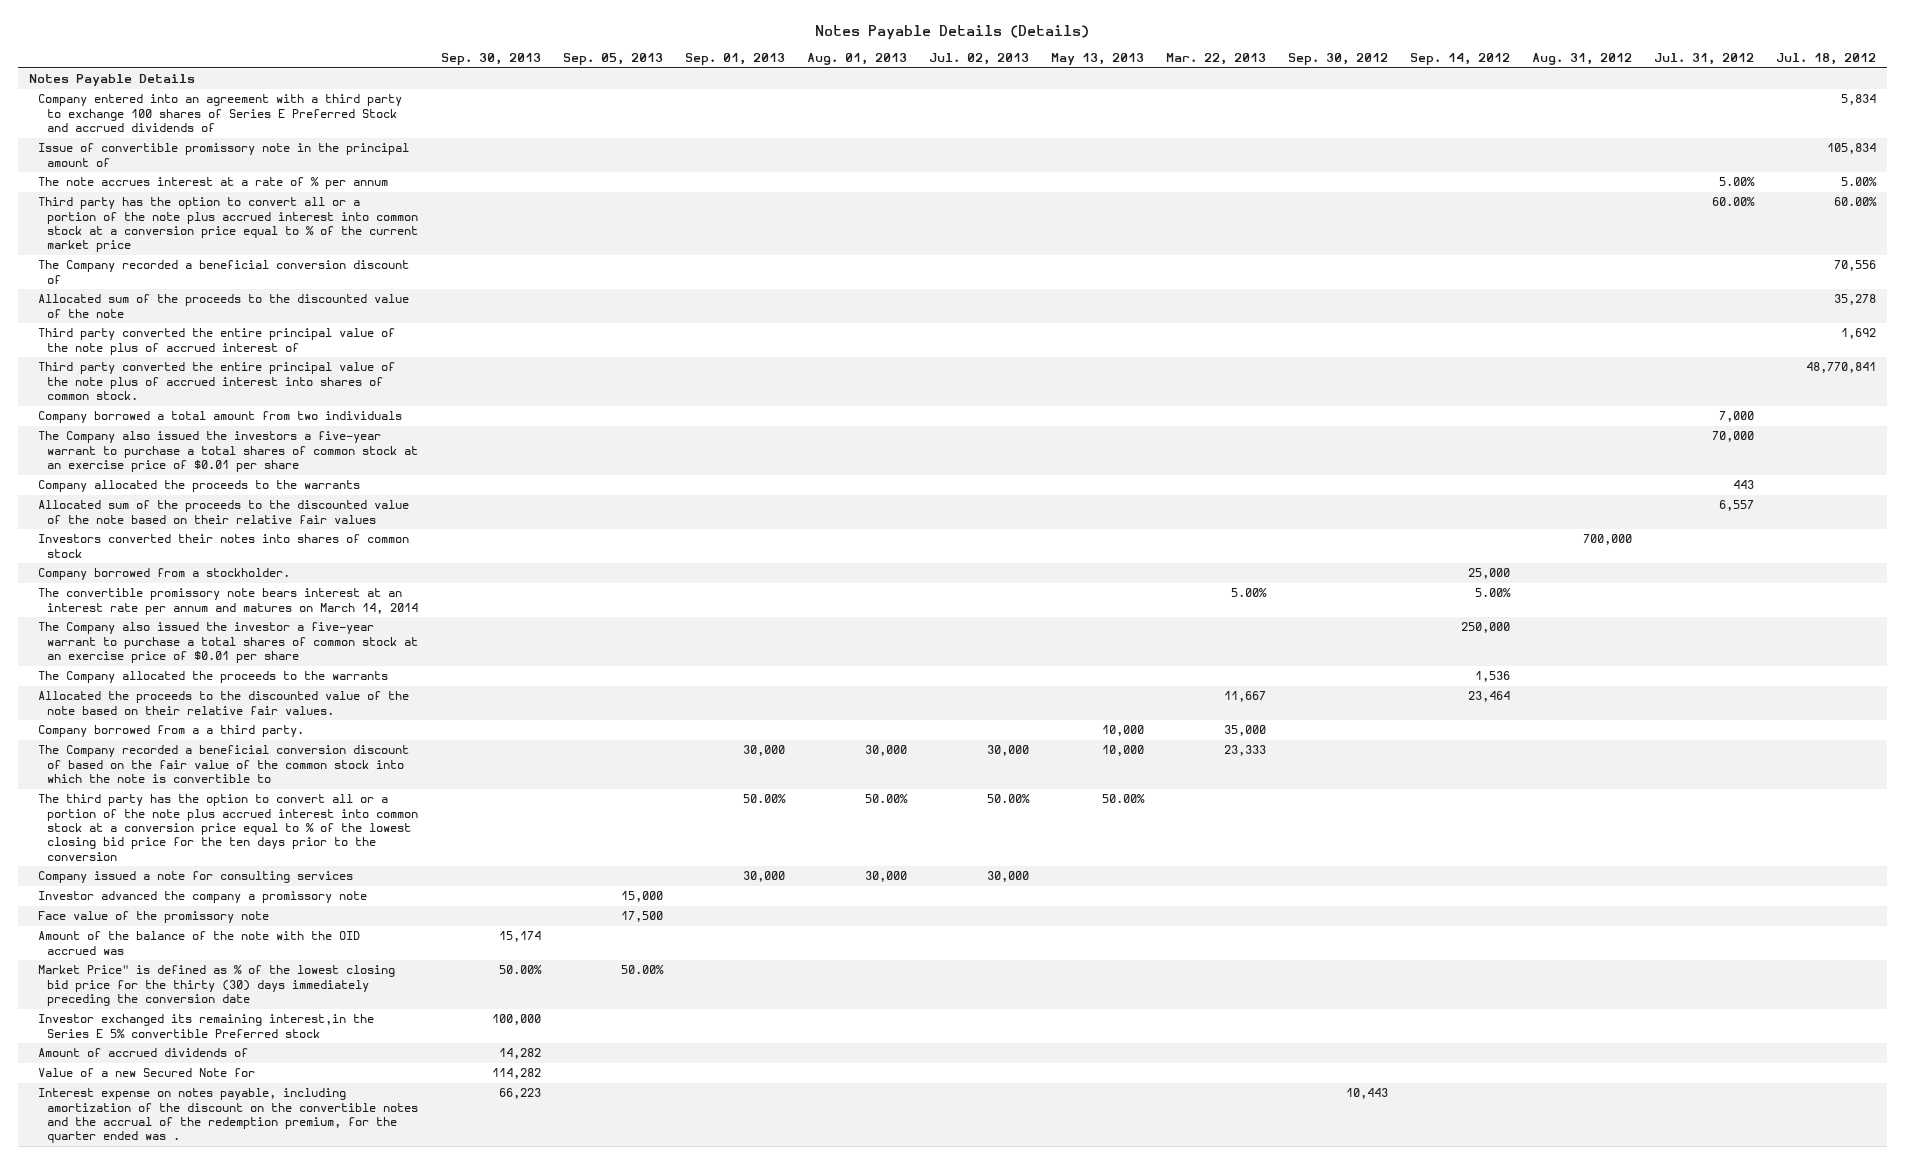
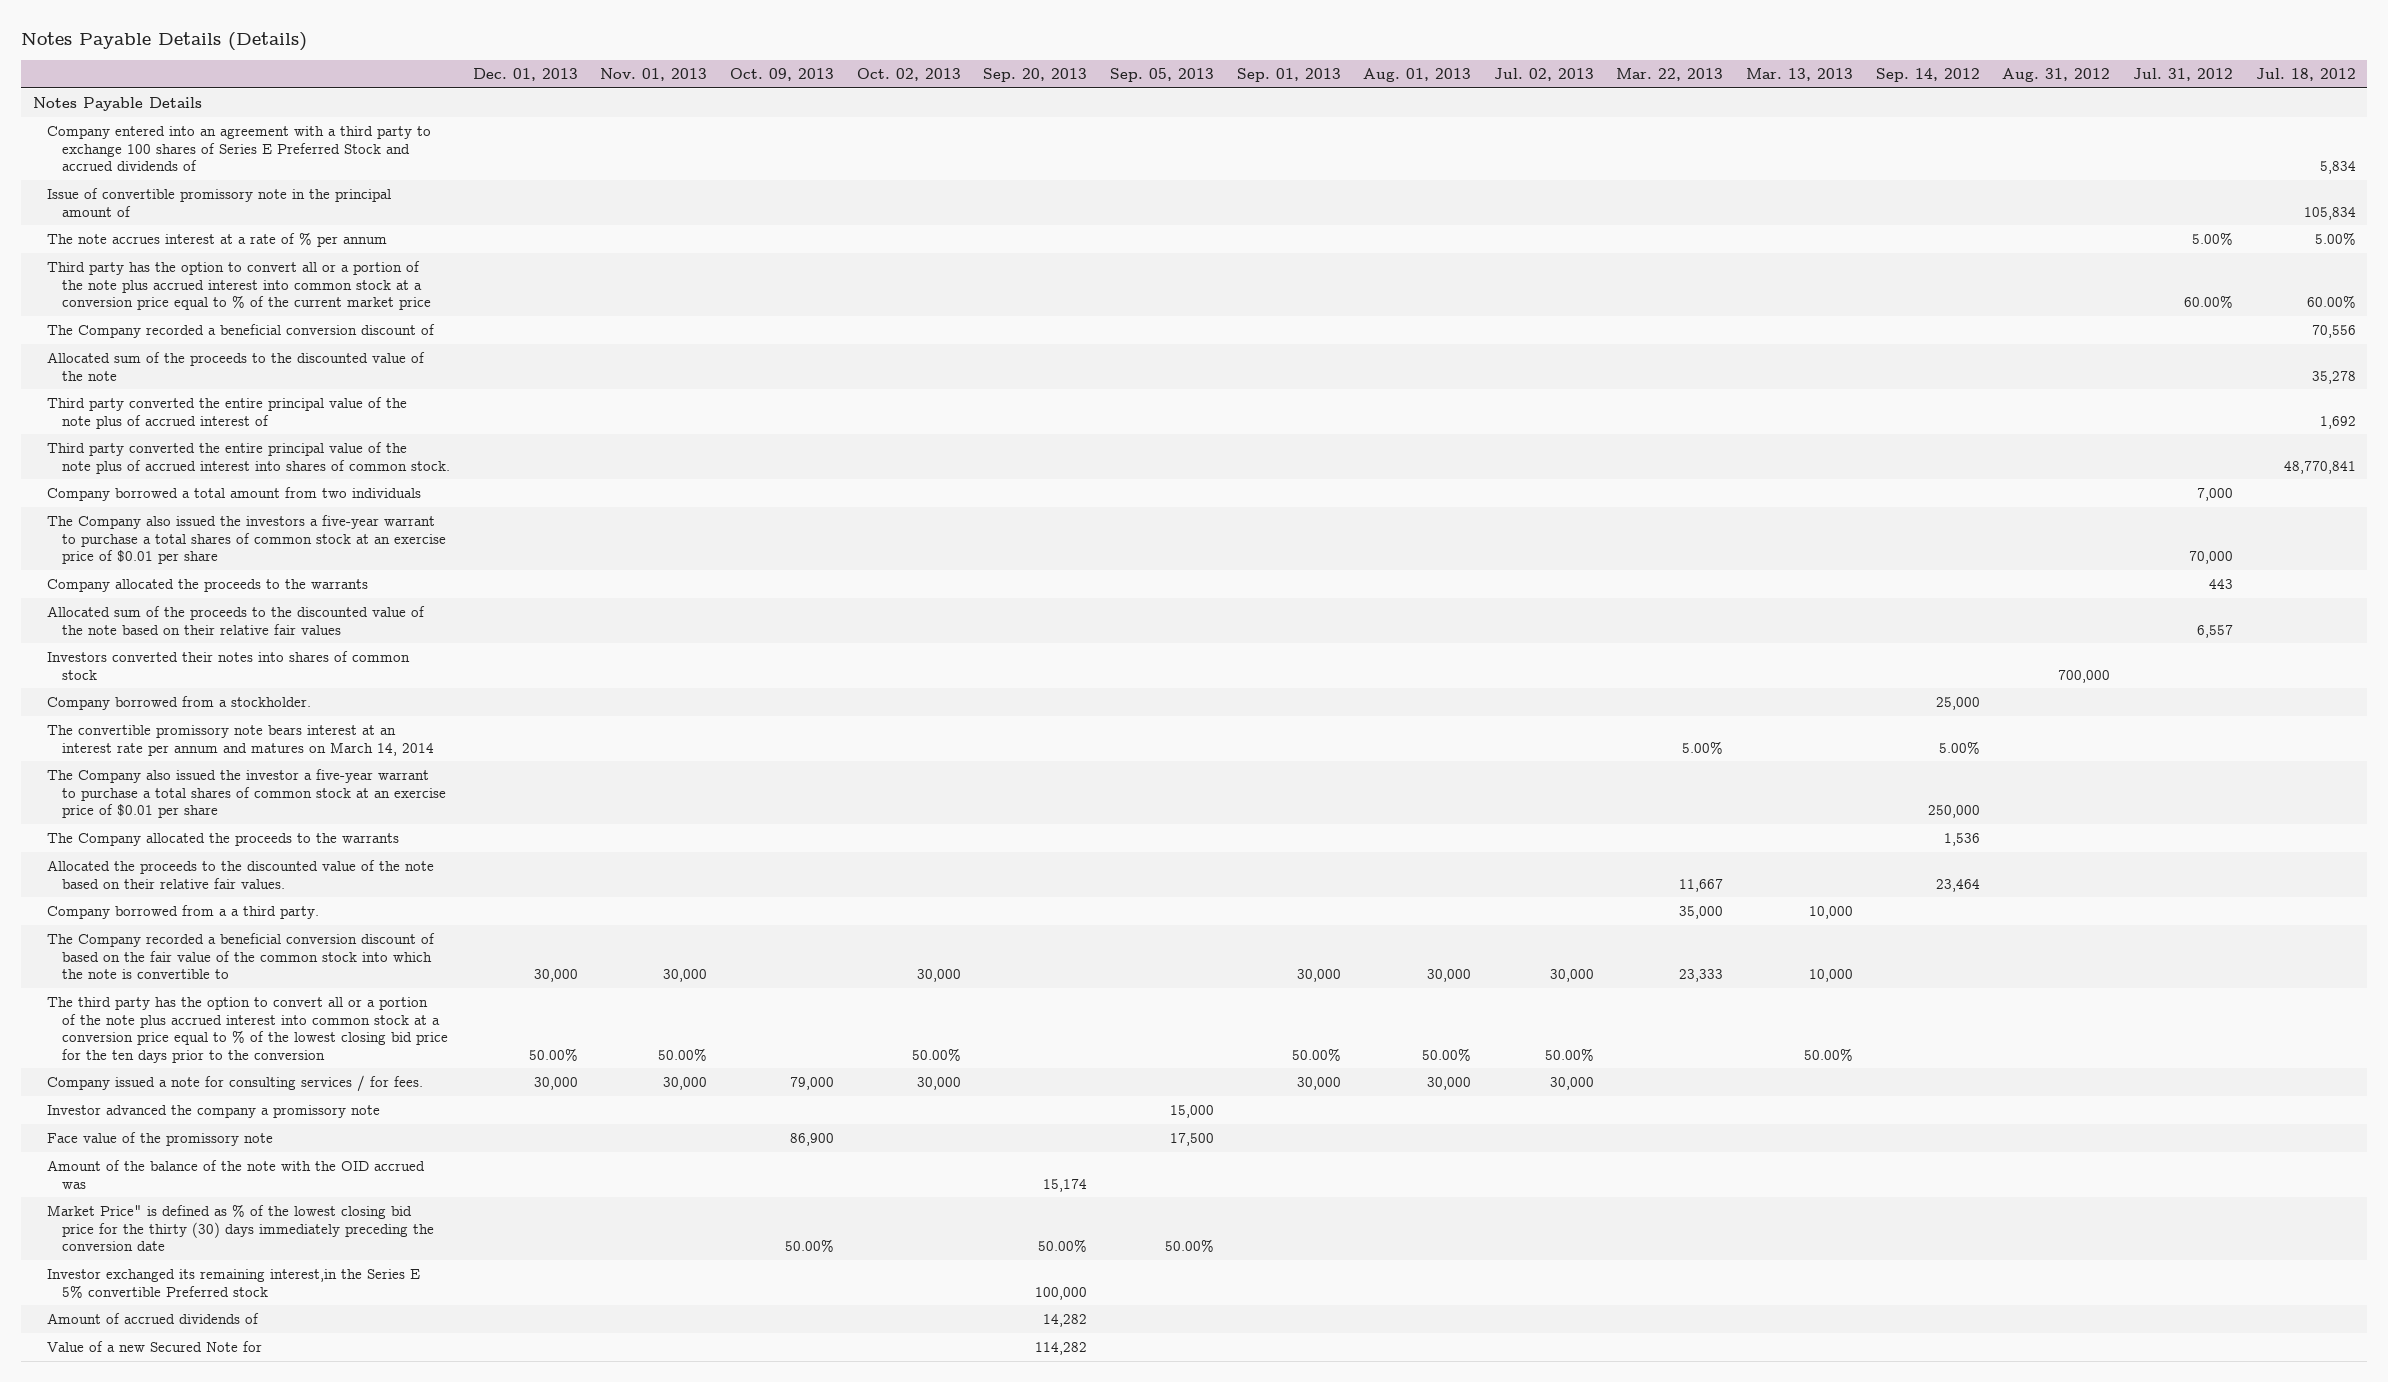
- | Sep. 30, 2013 | Sep. 05, 2013 | Sep. 01, 2013 | Aug. 01, 2013 | Jul. 02, 2013 | May 13, 2013 | Mar. 22, 2013 | Sep. 30, 2012 | Sep. 14, 2012 | Aug. 31, 2012 | Jul. 31, 2012 | Jul. 18, 2012
+ | Dec. 01, 2013 | Nov. 01, 2013 | Oct. 09, 2013 | Oct. 02, 2013 | Sep. 20, 2013 | Sep. 05, 2013 | Sep. 01, 2013 | Aug. 01, 2013 | Jul. 02, 2013 | Mar. 22, 2013 | Mar. 13, 2013 | Sep. 14, 2012 | Aug. 31, 2012 | Jul. 31, 2012 | Jul. 18, 2012
- Company issued a note for consulting services | | | 30,000 | 30,000 | 30,000 | | | | | | |
+ Company issued a note for consulting services / for fees. | 30,000 | 30,000 | 79,000 | 30,000 | | | 30,000 | 30,000 | 30,000 | | | | | |
- Interest expense on notes payable, including amortization of the discount on the convertible notes and the accrual of the redemption premium, for the quarter ended was . | 66,223 | | | | | | | 10,443 | | | |

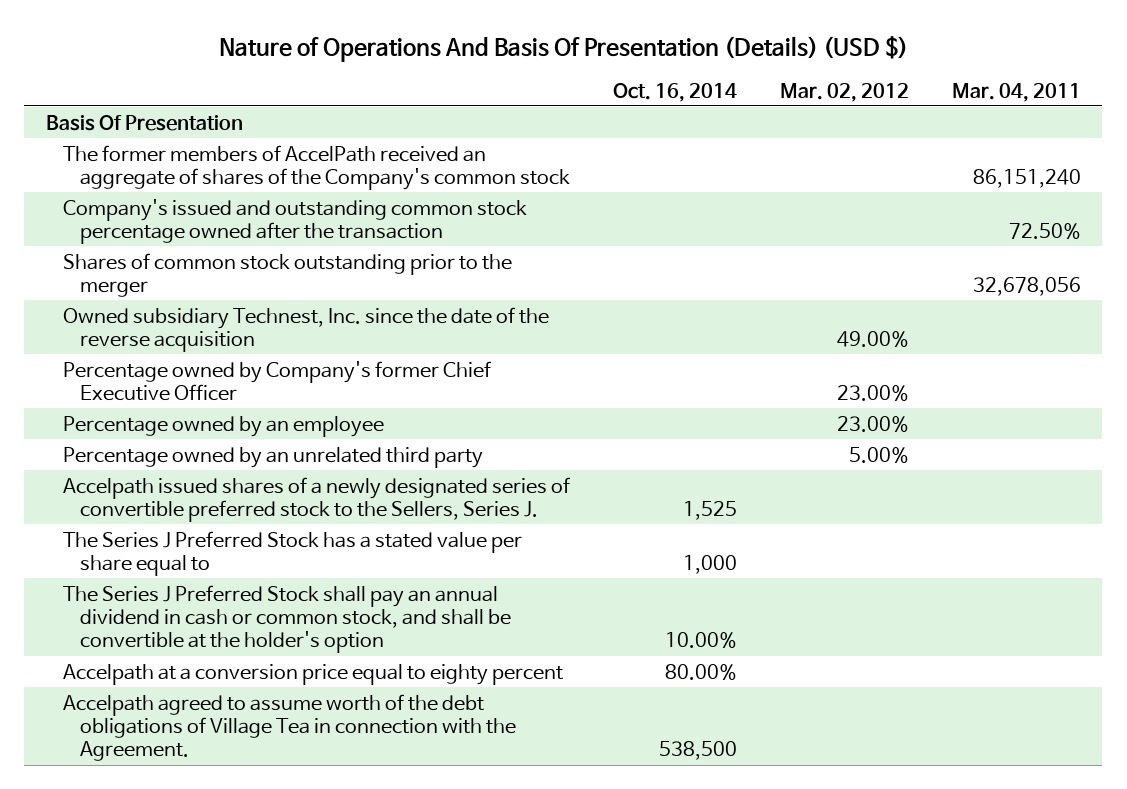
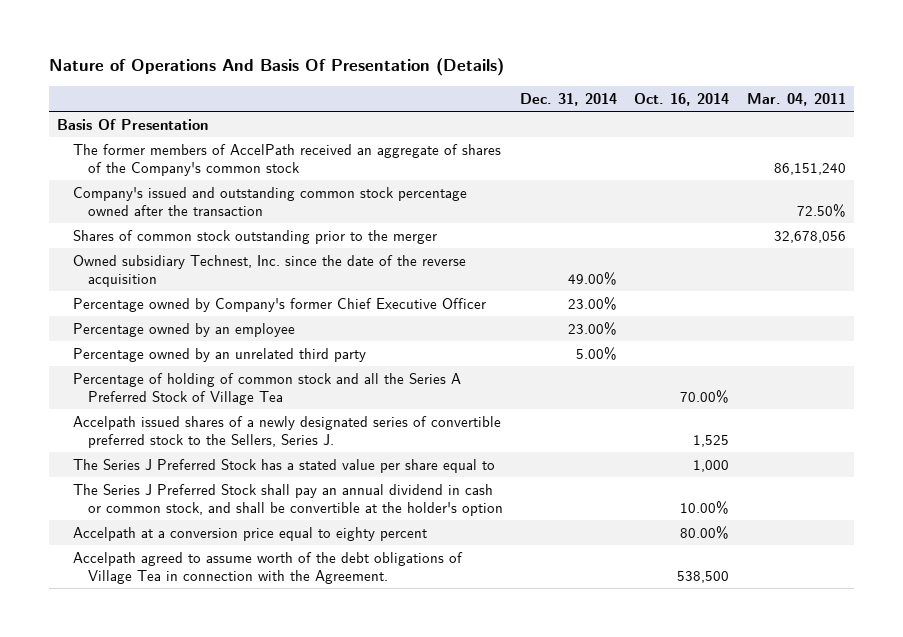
- Nature of Operations And Basis Of Presentation (Details) (USD $)
+ Nature of Operations And Basis Of Presentation (Details)
- | Oct. 16, 2014 | Mar. 02, 2012 | Mar. 04, 2011
+ | Dec. 31, 2014 | Oct. 16, 2014 | Mar. 04, 2011
+ Percentage of holding of common stock and all the Series A Preferred Stock of Village Tea | | 70.00% |

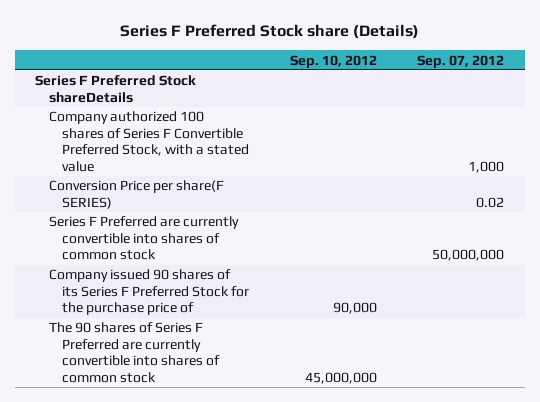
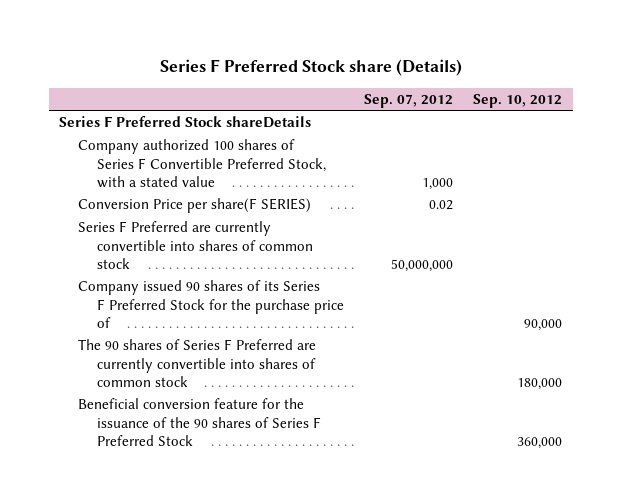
- | Sep. 10, 2012 | Sep. 07, 2012
+ | Sep. 07, 2012 | Sep. 10, 2012
- The 90 shares of Series F Preferred are currently convertible into shares of common stock | 45,000,000 |
+ The 90 shares of Series F Preferred are currently convertible into shares of common stock | | 180,000
+ Beneficial conversion feature for the issuance of the 90 shares of Series F Preferred Stock | | 360,000

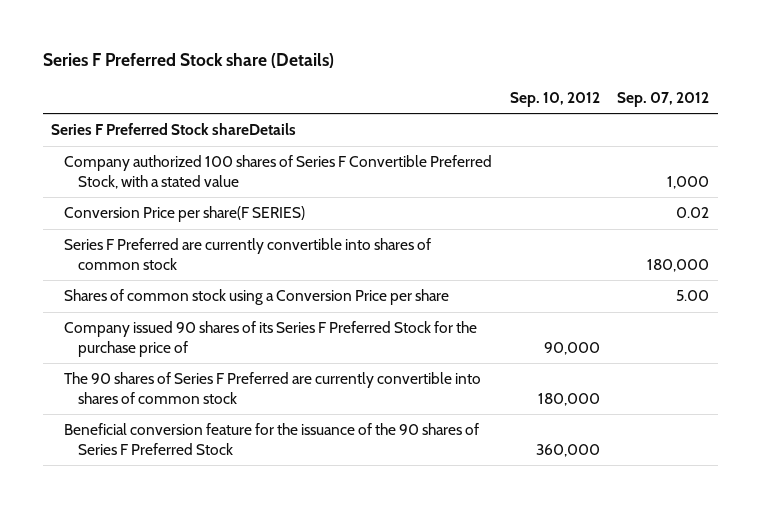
- | Sep. 07, 2012 | Sep. 10, 2012
+ | Sep. 10, 2012 | Sep. 07, 2012
- Series F Preferred are currently convertible into shares of common stock | 50,000,000 |
+ Series F Preferred are currently convertible into shares of common stock | | 180,000
+ Shares of common stock using a Conversion Price per share | | 5.00

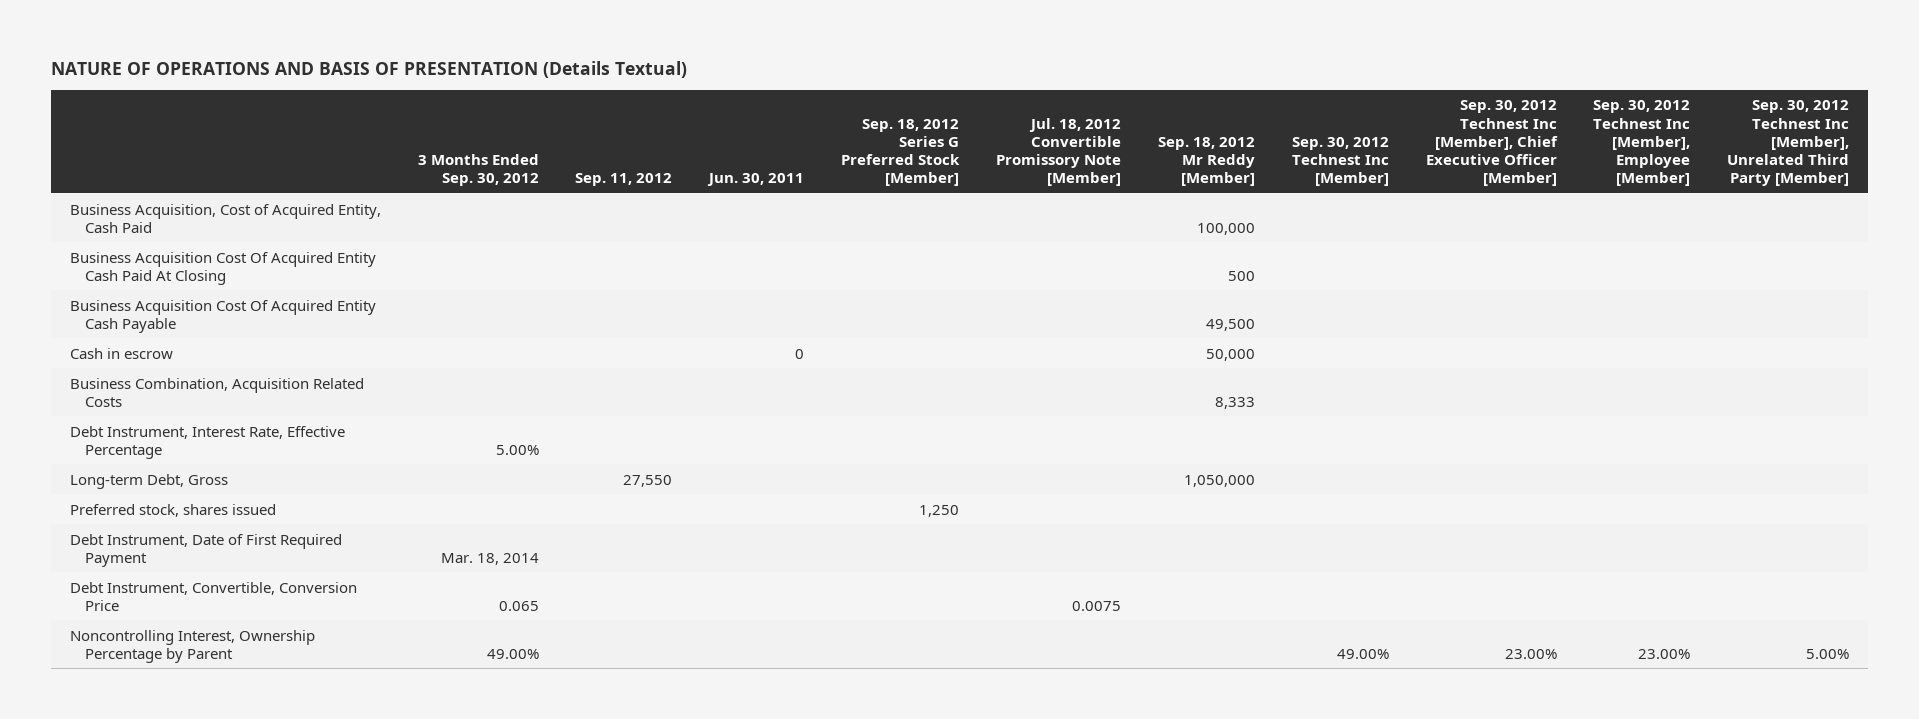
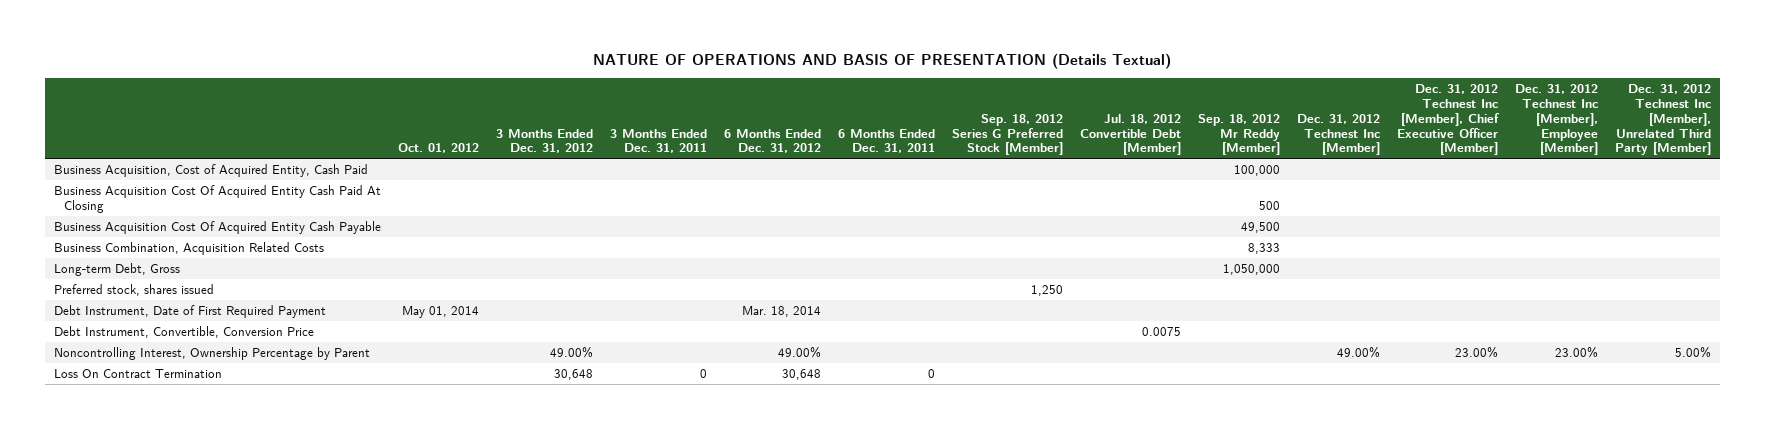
- | 3 Months Ended Sep. 30, 2012 | Sep. 11, 2012 | Jun. 30, 2011 | Sep. 18, 2012 Series G Preferred Stock [Member] | Jul. 18, 2012 Convertible Promissory Note [Member] | Sep. 18, 2012 Mr Reddy [Member] | Sep. 30, 2012 Technest Inc [Member] | Sep. 30, 2012 Technest Inc [Member], Chief Executive Officer [Member] | Sep. 30, 2012 Technest Inc [Member], Employee [Member] | Sep. 30, 2012 Technest Inc [Member], Unrelated Third Party [Member]
+ | Oct. 01, 2012 | 3 Months Ended Dec. 31, 2012 | 3 Months Ended Dec. 31, 2011 | 6 Months Ended Dec. 31, 2012 | 6 Months Ended Dec. 31, 2011 | Sep. 18, 2012 Series G Preferred Stock [Member] | Jul. 18, 2012 Convertible Debt [Member] | Sep. 18, 2012 Mr Reddy [Member] | Dec. 31, 2012 Technest Inc [Member] | Dec. 31, 2012 Technest Inc [Member], Chief Executive Officer [Member] | Dec. 31, 2012 Technest Inc [Member], Employee [Member] | Dec. 31, 2012 Technest Inc [Member], Unrelated Third Party [Member]
- Cash in escrow | | | 0 | | | 50,000 | | | |
- Debt Instrument, Interest Rate, Effective Percentage | 5.00% | | | | | | | | |
+ Loss On Contract Termination | | 30,648 | 0 | 30,648 | 0 | | | | | | |

